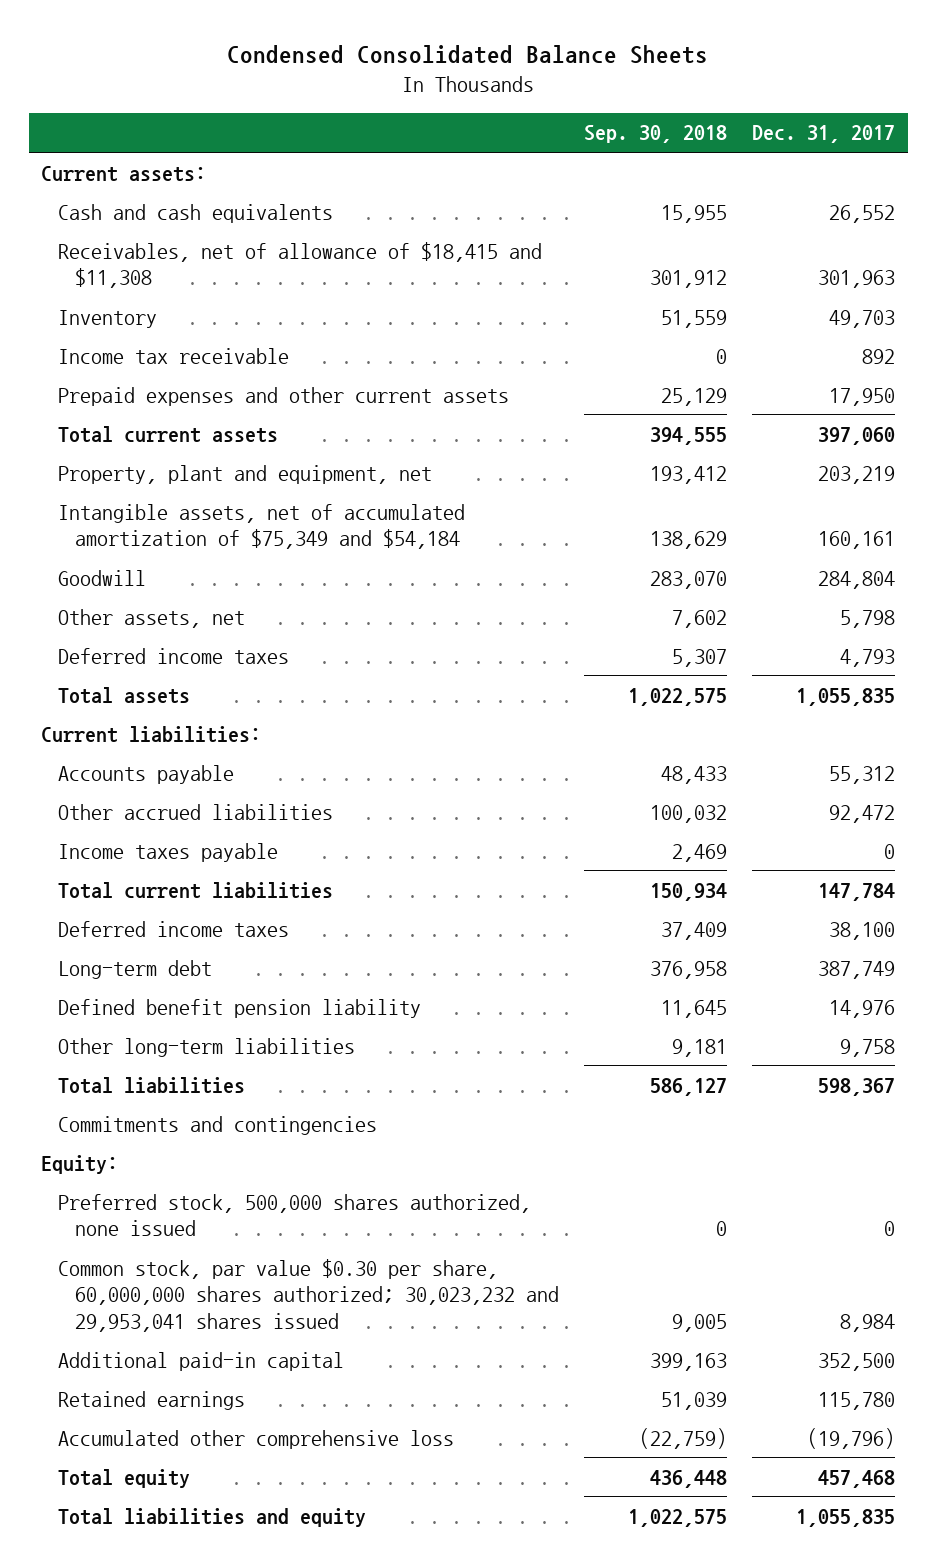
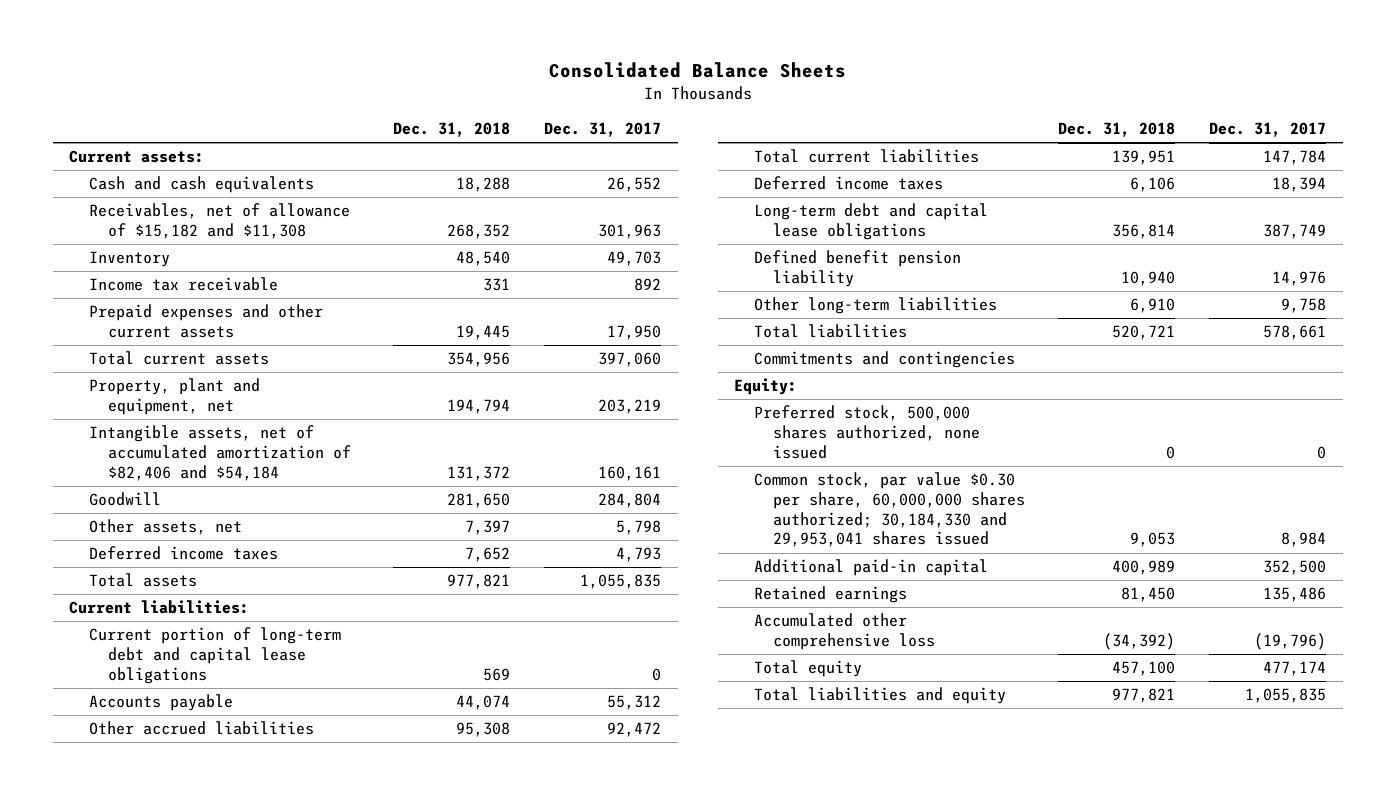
- Condensed Consolidated Balance Sheets
+ Consolidated Balance Sheets
- | Sep. 30, 2018 | Dec. 31, 2017
+ | Dec. 31, 2018 | Dec. 31, 2017
- Receivables, net of allowance of $18,415 and $11,308 | 301,912 | 301,963
+ Receivables, net of allowance of $15,182 and $11,308 | 268,352 | 301,963
- Intangible assets, net of accumulated amortization of $75,349 and $54,184 | 138,629 | 160,161
+ Intangible assets, net of accumulated amortization of $82,406 and $54,184 | 131,372 | 160,161
+ Current portion of long-term debt and capital lease obligations | 569 | 0
- Income taxes payable | 2,469 | 0
- Deferred income taxes | 37,409 | 38,100
- Long-term debt | 376,958 | 387,749
+ Deferred income taxes | 6,106 | 18,394
+ Long-term debt and capital lease obligations | 356,814 | 387,749
- Total liabilities | 586,127 | 598,367
+ Total liabilities | 520,721 | 578,661
- Common stock, par value $0.30 per share, 60,000,000 shares authorized; 30,023,232 and 29,953,041 shares issued | 9,005 | 8,984
+ Common stock, par value $0.30 per share, 60,000,000 shares authorized; 30,184,330 and 29,953,041 shares issued | 9,053 | 8,984
- Retained earnings | 51,039 | 115,780
+ Retained earnings | 81,450 | 135,486
- Total equity | 436,448 | 457,468
+ Total equity | 457,100 | 477,174

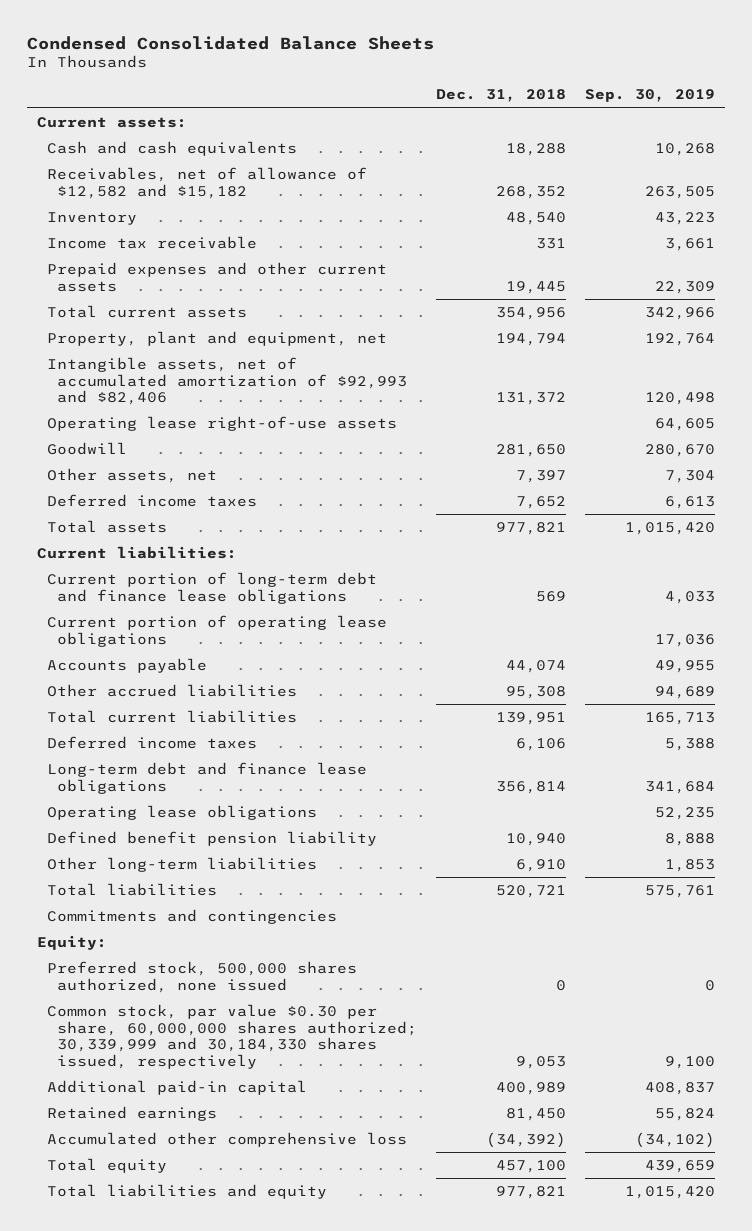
- Consolidated Balance Sheets
+ Condensed Consolidated Balance Sheets
- | Dec. 31, 2018 | Dec. 31, 2017
+ | Dec. 31, 2018 | Sep. 30, 2019
- Receivables, net of allowance of $15,182 and $11,308 | 268,352 | 301,963
+ Receivables, net of allowance of $12,582 and $15,182 | 268,352 | 263,505
- Intangible assets, net of accumulated amortization of $82,406 and $54,184 | 131,372 | 160,161
+ Intangible assets, net of accumulated amortization of $92,993 and $82,406 | 131,372 | 120,498
+ Operating lease right-of-use assets | | 64,605
- Current portion of long-term debt and capital lease obligations | 569 | 0
+ Current portion of long-term debt and finance lease obligations | 569 | 4,033
+ Current portion of operating lease obligations | | 17,036
- Long-term debt and capital lease obligations | 356,814 | 387,749
+ Long-term debt and finance lease obligations | 356,814 | 341,684
+ Operating lease obligations | | 52,235
- Common stock, par value $0.30 per share, 60,000,000 shares authorized; 30,184,330 and 29,953,041 shares issued | 9,053 | 8,984
+ Common stock, par value $0.30 per share, 60,000,000 shares authorized; 30,339,999 and 30,184,330 shares issued, respectively | 9,053 | 9,100

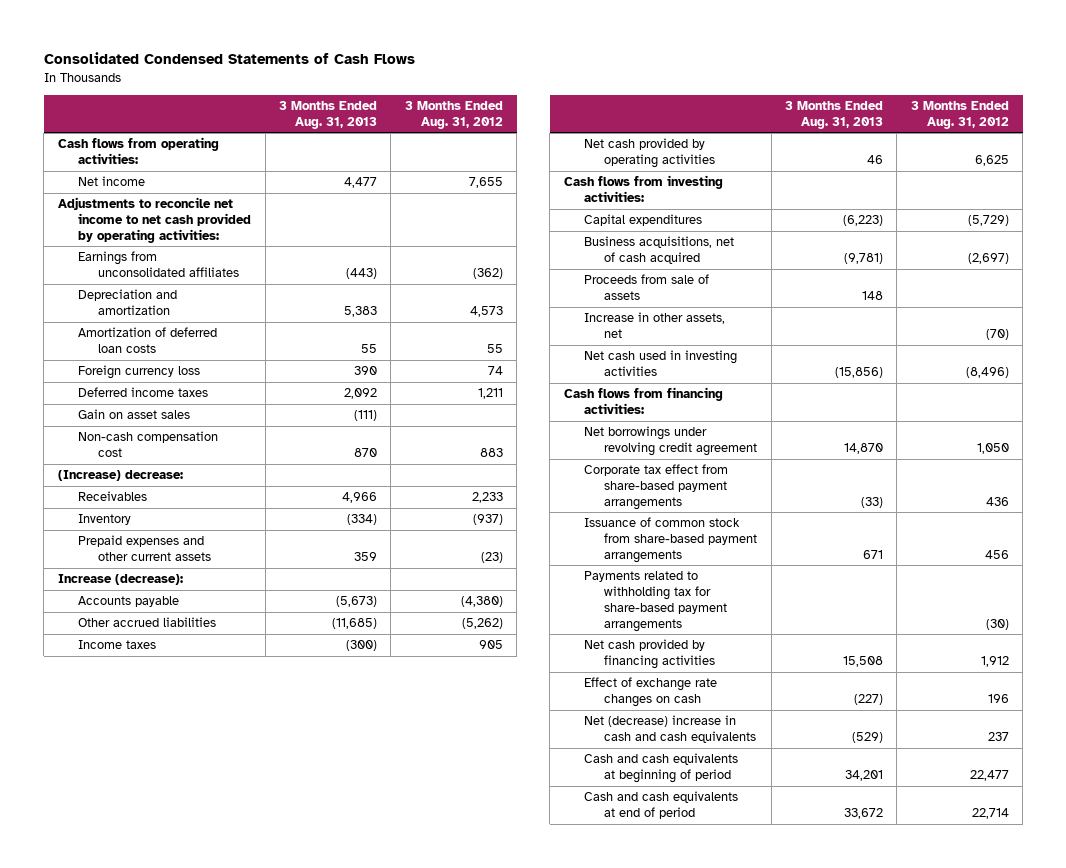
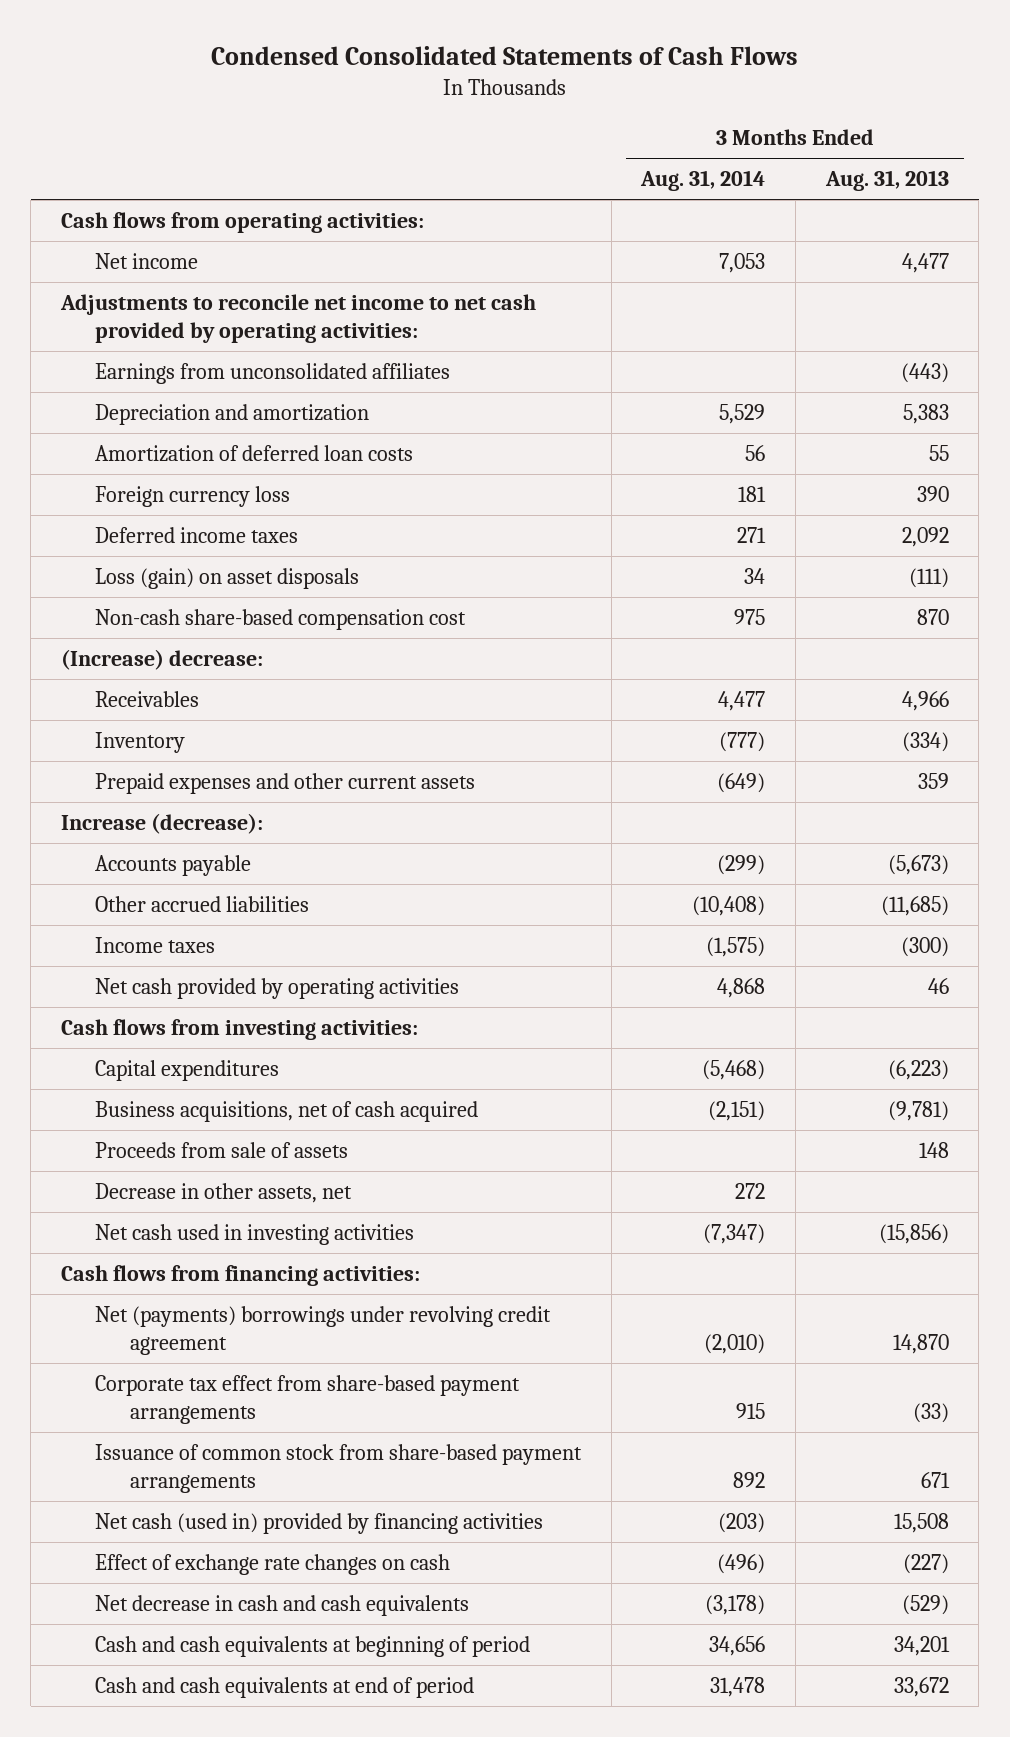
- Consolidated Condensed Statements of Cash Flows
+ Condensed Consolidated Statements of Cash Flows
- | 3 Months Ended Aug. 31, 2013 | 3 Months Ended Aug. 31, 2012
+ | 3 Months Ended Aug. 31, 2014 | 3 Months Ended Aug. 31, 2013
- Gain on asset sales | (111) |
- Non-cash compensation cost | 870 | 883
+ Loss (gain) on asset disposals | 34 | (111)
+ Non-cash share-based compensation cost | 975 | 870
- Increase in other assets, net | | (70)
+ Decrease in other assets, net | 272 |
- Net borrowings under revolving credit agreement | 14,870 | 1,050
+ Net (payments) borrowings under revolving credit agreement | (2,010) | 14,870
- Payments related to withholding tax for share-based payment arrangements | | (30)
- Net cash provided by financing activities | 15,508 | 1,912
+ Net cash (used in) provided by financing activities | (203) | 15,508
- Net (decrease) increase in cash and cash equivalents | (529) | 237
+ Net decrease in cash and cash equivalents | (3,178) | (529)

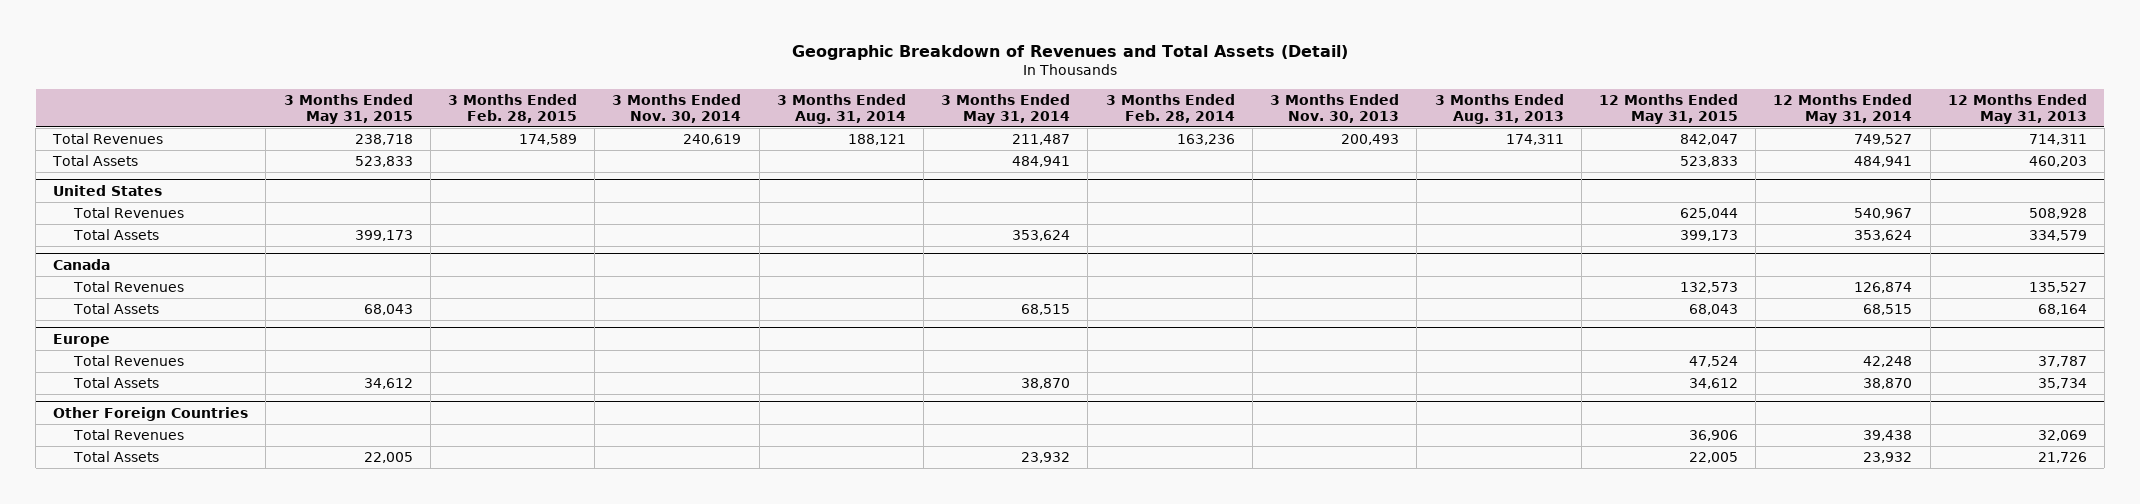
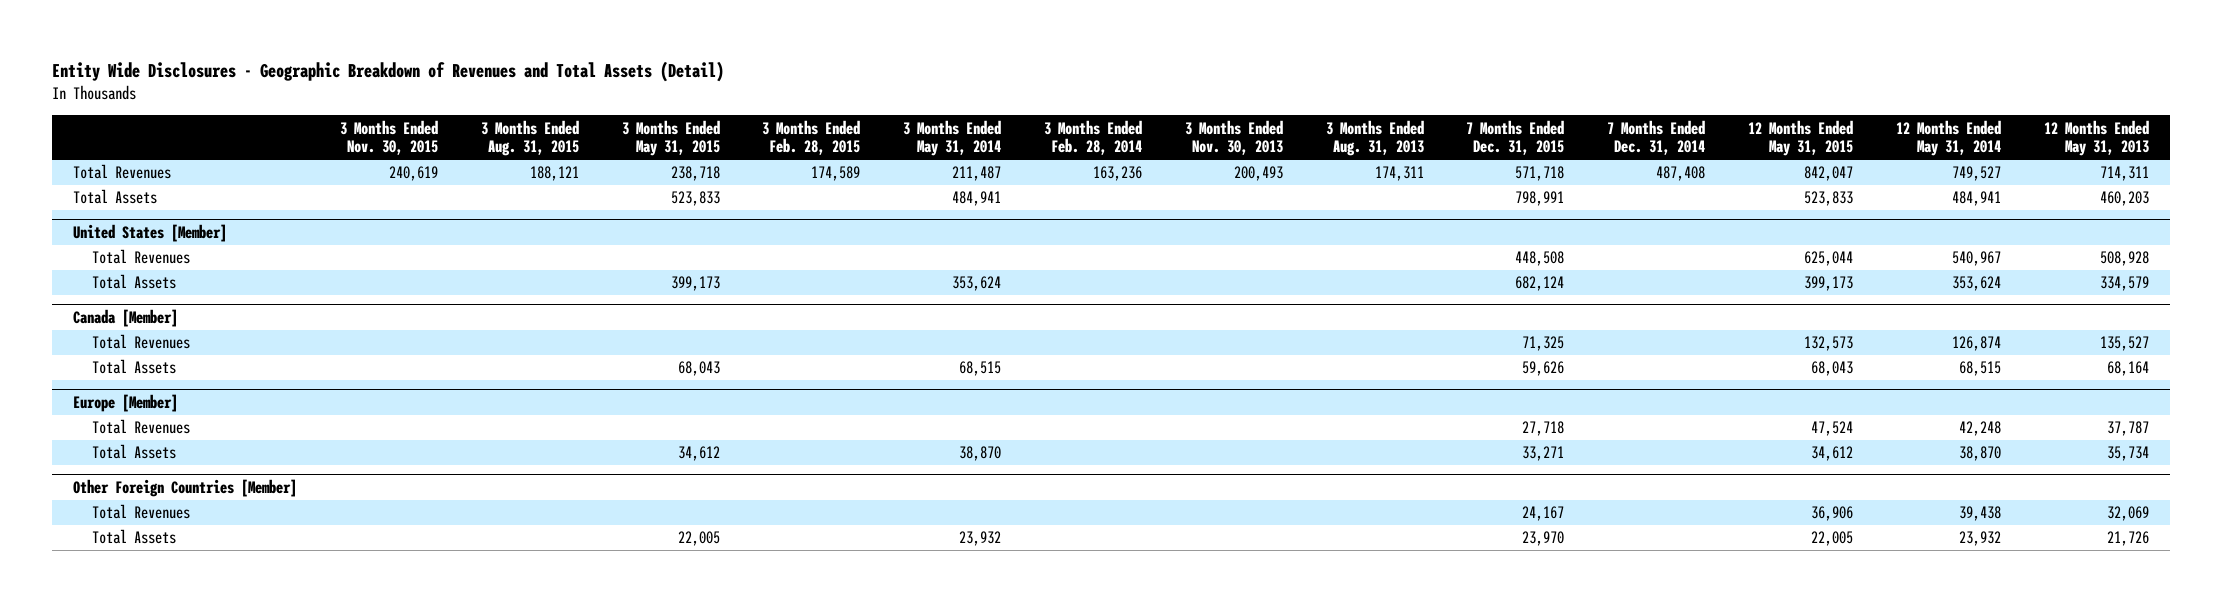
- Geographic Breakdown of Revenues and Total Assets (Detail)
+ Entity Wide Disclosures - Geographic Breakdown of Revenues and Total Assets (Detail)
- | 3 Months Ended May 31, 2015 | 3 Months Ended Feb. 28, 2015 | 3 Months Ended Nov. 30, 2014 | 3 Months Ended Aug. 31, 2014 | 3 Months Ended May 31, 2014 | 3 Months Ended Feb. 28, 2014 | 3 Months Ended Nov. 30, 2013 | 3 Months Ended Aug. 31, 2013 | 12 Months Ended May 31, 2015 | 12 Months Ended May 31, 2014 | 12 Months Ended May 31, 2013
+ | 3 Months Ended Nov. 30, 2015 | 3 Months Ended Aug. 31, 2015 | 3 Months Ended May 31, 2015 | 3 Months Ended Feb. 28, 2015 | 3 Months Ended May 31, 2014 | 3 Months Ended Feb. 28, 2014 | 3 Months Ended Nov. 30, 2013 | 3 Months Ended Aug. 31, 2013 | 7 Months Ended Dec. 31, 2015 | 7 Months Ended Dec. 31, 2014 | 12 Months Ended May 31, 2015 | 12 Months Ended May 31, 2014 | 12 Months Ended May 31, 2013
- United States
+ United States [Member]
- Canada
+ Canada [Member]
- Europe
+ Europe [Member]
- Other Foreign Countries
+ Other Foreign Countries [Member]

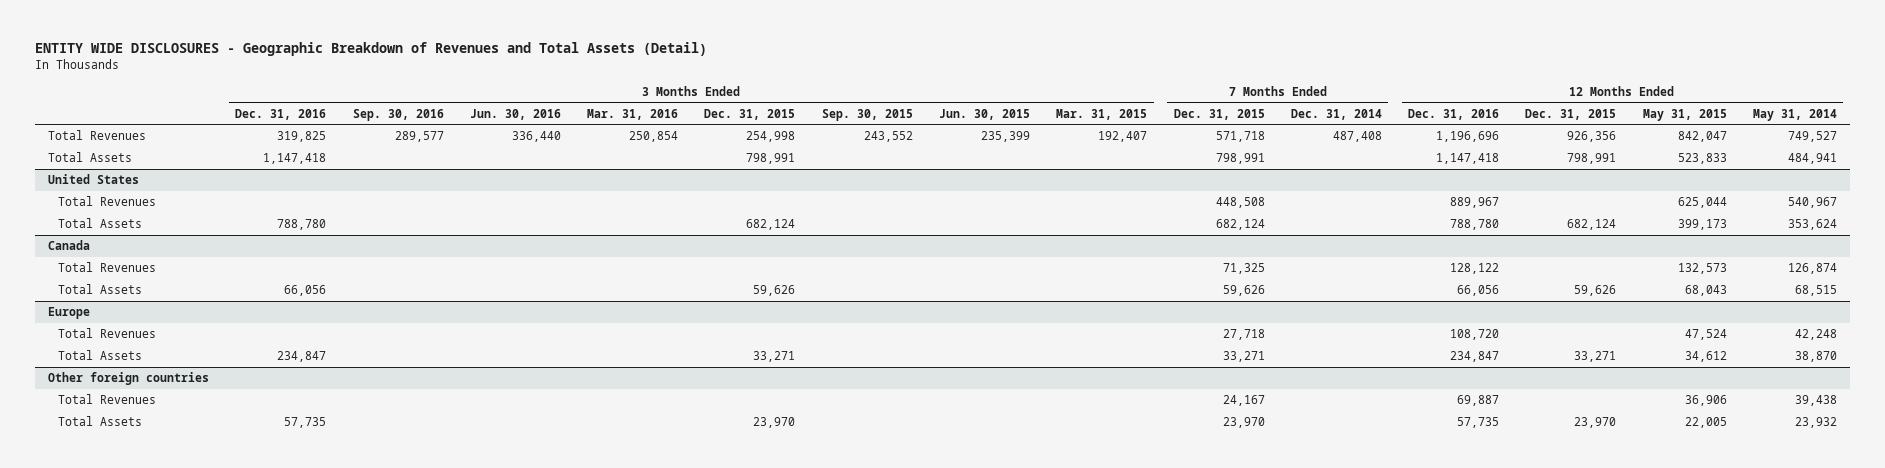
- Entity Wide Disclosures - Geographic Breakdown of Revenues and Total Assets (Detail)
+ ENTITY WIDE DISCLOSURES - Geographic Breakdown of Revenues and Total Assets (Detail)
- | 3 Months Ended Nov. 30, 2015 | 3 Months Ended Aug. 31, 2015 | 3 Months Ended May 31, 2015 | 3 Months Ended Feb. 28, 2015 | 3 Months Ended May 31, 2014 | 3 Months Ended Feb. 28, 2014 | 3 Months Ended Nov. 30, 2013 | 3 Months Ended Aug. 31, 2013 | 7 Months Ended Dec. 31, 2015 | 7 Months Ended Dec. 31, 2014 | 12 Months Ended May 31, 2015 | 12 Months Ended May 31, 2014 | 12 Months Ended May 31, 2013
+ | 3 Months Ended Dec. 31, 2016 | 3 Months Ended Sep. 30, 2016 | 3 Months Ended Jun. 30, 2016 | 3 Months Ended Mar. 31, 2016 | 3 Months Ended Dec. 31, 2015 | 3 Months Ended Sep. 30, 2015 | 3 Months Ended Jun. 30, 2015 | 3 Months Ended Mar. 31, 2015 | 7 Months Ended Dec. 31, 2015 | 7 Months Ended Dec. 31, 2014 | 12 Months Ended Dec. 31, 2016 | 12 Months Ended Dec. 31, 2015 | 12 Months Ended May 31, 2015 | 12 Months Ended May 31, 2014
- United States [Member]
+ United States
- Canada [Member]
+ Canada
- Europe [Member]
+ Europe
- Other Foreign Countries [Member]
+ Other foreign countries

